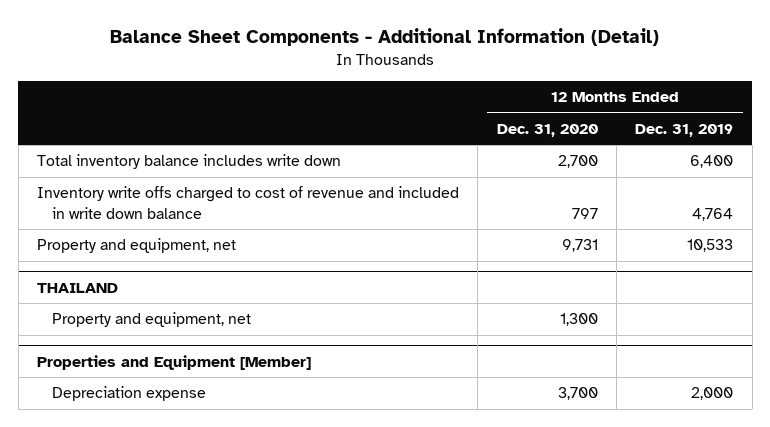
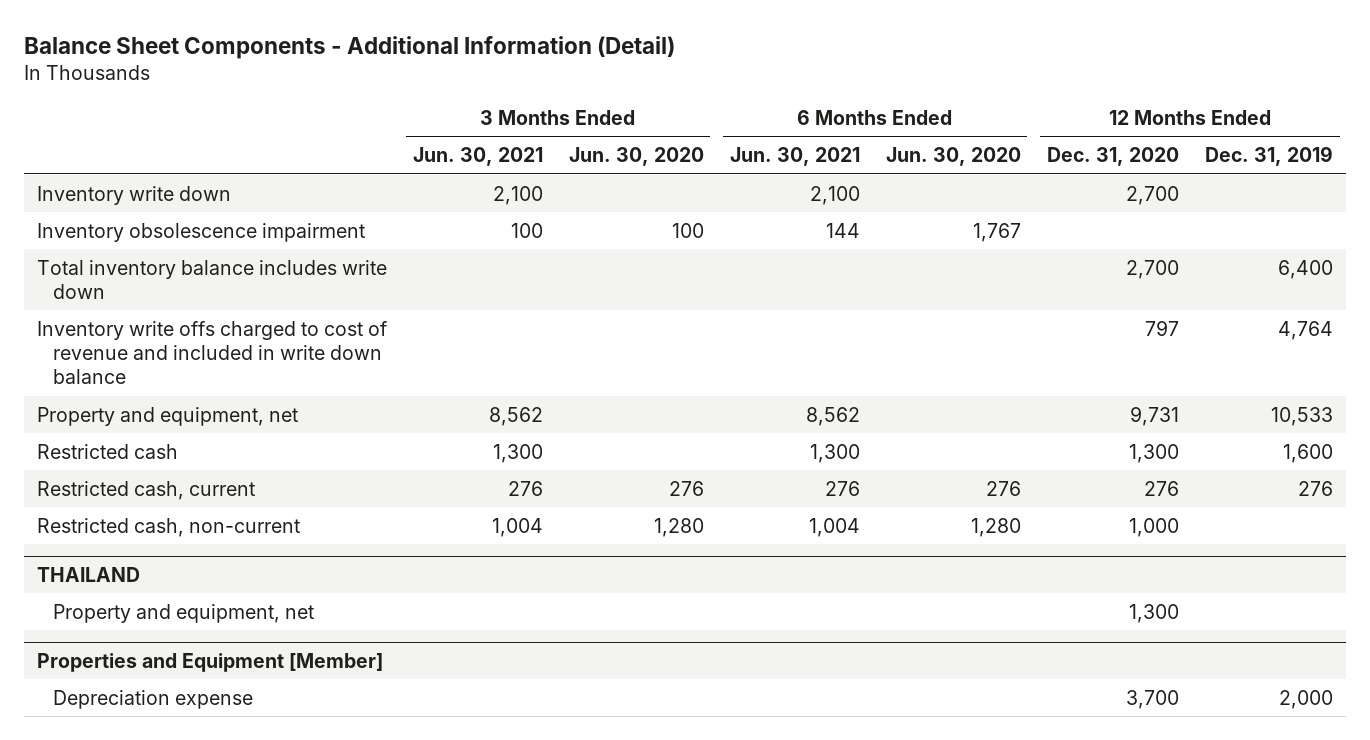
- | 12 Months Ended Dec. 31, 2020 | 12 Months Ended Dec. 31, 2019
+ | 3 Months Ended Jun. 30, 2021 | 3 Months Ended Jun. 30, 2020 | 6 Months Ended Jun. 30, 2021 | 6 Months Ended Jun. 30, 2020 | 12 Months Ended Dec. 31, 2020 | 12 Months Ended Dec. 31, 2019
+ Inventory write down | 2,100 | | 2,100 | | 2,700 |
+ Inventory obsolescence impairment | 100 | 100 | 144 | 1,767 | |
+ Restricted cash | 1,300 | | 1,300 | | 1,300 | 1,600
+ Restricted cash, current | 276 | 276 | 276 | 276 | 276 | 276
+ Restricted cash, non-current | 1,004 | 1,280 | 1,004 | 1,280 | 1,000 |

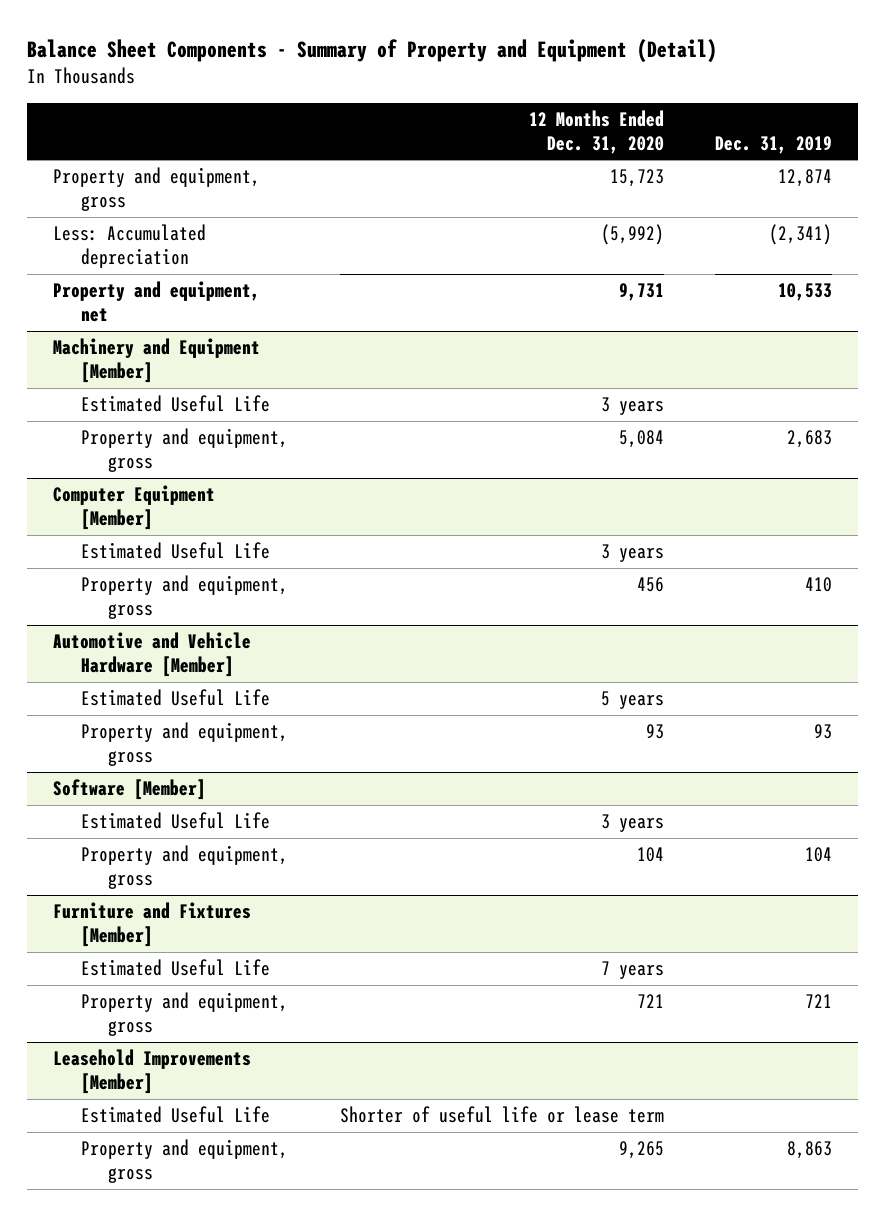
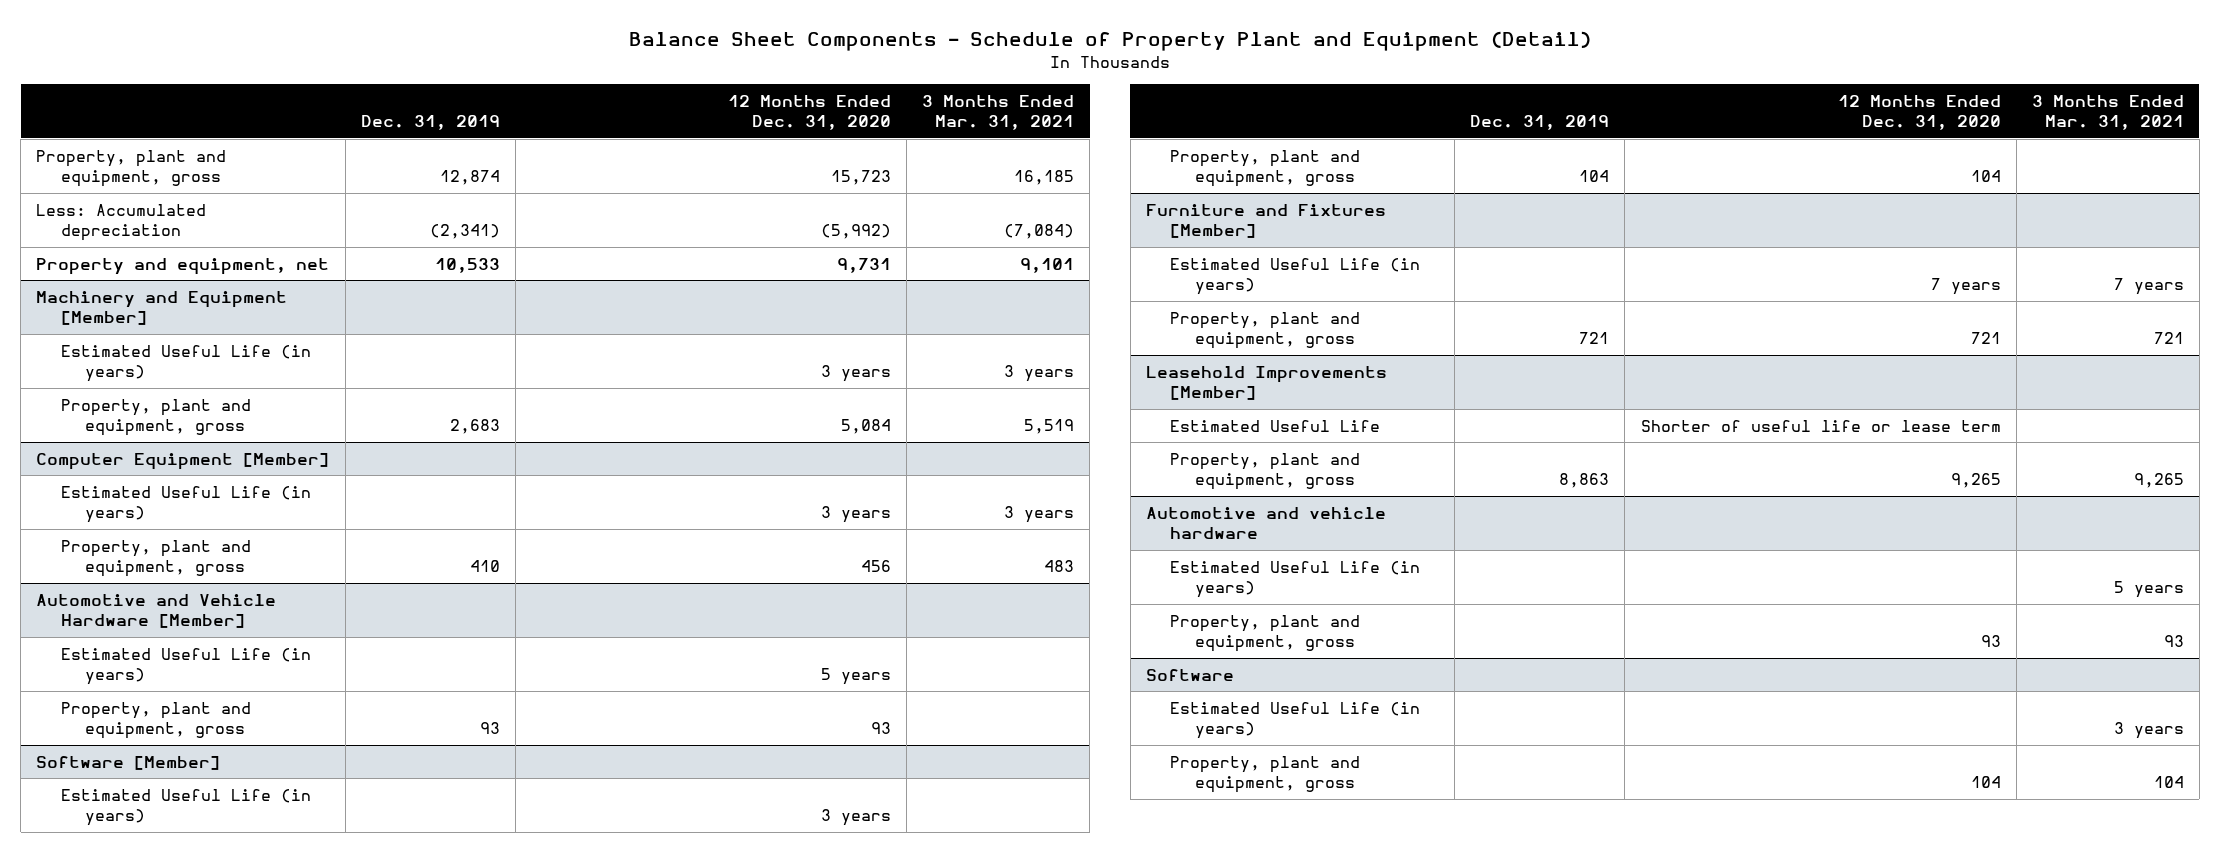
- Balance Sheet Components - Summary of Property and Equipment (Detail)
+ Balance Sheet Components - Schedule of Property Plant and Equipment (Detail)
- | 12 Months Ended Dec. 31, 2020 | Dec. 31, 2019
+ | Dec. 31, 2019 | 12 Months Ended Dec. 31, 2020 | 3 Months Ended Mar. 31, 2021
- Property and equipment, gross | 15,723 | 12,874
+ Property, plant and equipment, gross | 12,874 | 15,723 | 16,185
@ Machinery and Equipment [Member]
- Estimated Useful Life | 3 years |
- Property and equipment, gross | 5,084 | 2,683
+ Estimated Useful Life (in years) | | 3 years | 3 years
+ Property, plant and equipment, gross | 2,683 | 5,084 | 5,519
@ Computer Equipment [Member]
- Estimated Useful Life | 3 years |
- Property and equipment, gross | 456 | 410
+ Estimated Useful Life (in years) | | 3 years | 3 years
+ Property, plant and equipment, gross | 410 | 456 | 483
@ Automotive and Vehicle Hardware [Member]
- Estimated Useful Life | 5 years |
- Property and equipment, gross | 93 | 93
+ Estimated Useful Life (in years) | | 5 years |
+ Property, plant and equipment, gross | 93 | 93 |
@ Software [Member]
- Estimated Useful Life | 3 years |
- Property and equipment, gross | 104 | 104
+ Estimated Useful Life (in years) | | 3 years |
+ Property, plant and equipment, gross | 104 | 104 |
@ Furniture and Fixtures [Member]
- Estimated Useful Life | 7 years |
- Property and equipment, gross | 721 | 721
+ Estimated Useful Life (in years) | | 7 years | 7 years
+ Property, plant and equipment, gross | 721 | 721 | 721
@ Leasehold Improvements [Member]
- Property and equipment, gross | 9,265 | 8,863
+ Property, plant and equipment, gross | 8,863 | 9,265 | 9,265
+ Automotive and vehicle hardware
+ Estimated Useful Life (in years) | | | 5 years
+ Property, plant and equipment, gross | | 93 | 93
+ Software
+ Estimated Useful Life (in years) | | | 3 years
+ Property, plant and equipment, gross | | 104 | 104

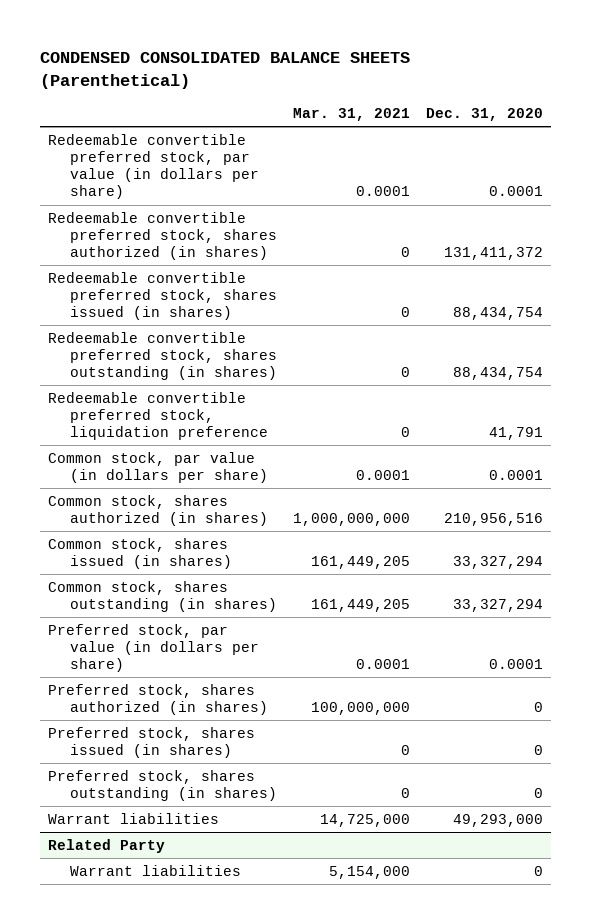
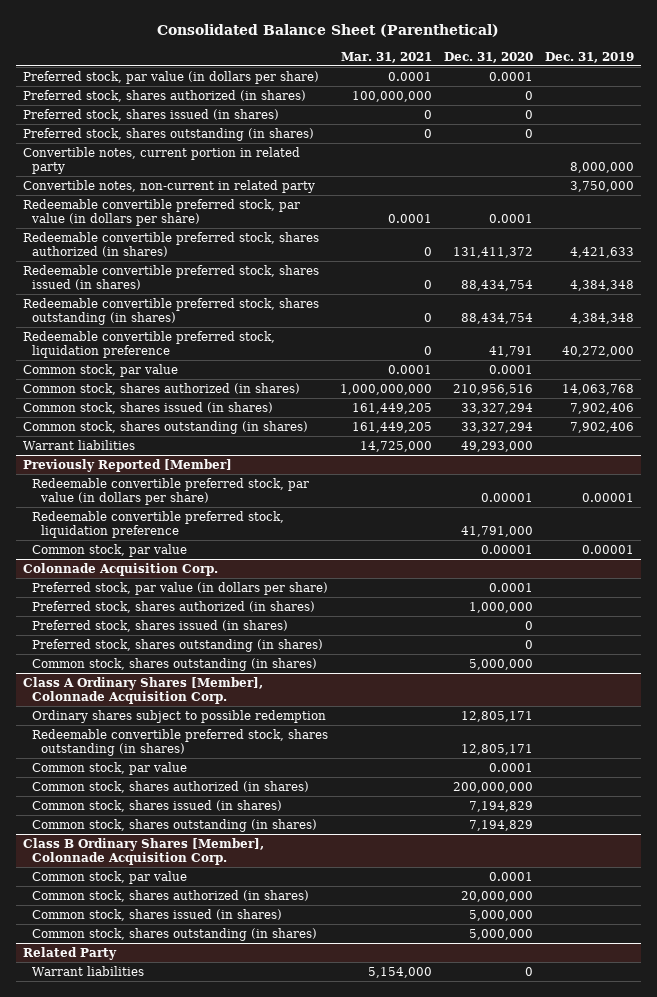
- CONDENSED CONSOLIDATED BALANCE SHEETS (Parenthetical)
+ Consolidated Balance Sheet (Parenthetical)
- | Mar. 31, 2021 | Dec. 31, 2020
+ | Mar. 31, 2021 | Dec. 31, 2020 | Dec. 31, 2019
moved up: Preferred stock, par value (in dollars per share) | 0.0001 | 0.0001 |
moved up: Preferred stock, shares authorized (in shares) | 100,000,000 | 0 |
moved up: Preferred stock, shares issued (in shares) | 0 | 0 |
moved up: Preferred stock, shares outstanding (in shares) | 0 | 0 |
+ Convertible notes, current portion in related party | | | 8,000,000
+ Convertible notes, non-current in related party | | | 3,750,000
- Common stock, par value (in dollars per share) | 0.0001 | 0.0001
+ Common stock, par value | 0.0001 | 0.0001 |
+ Previously Reported [Member]
+ Redeemable convertible preferred stock, par value (in dollars per share) | | 0.00001 | 0.00001
+ Redeemable convertible preferred stock, liquidation preference | | 41,791,000 |
+ Common stock, par value | | 0.00001 | 0.00001
+ Colonnade Acquisition Corp.
+ Preferred stock, par value (in dollars per share) | | 0.0001 |
+ Preferred stock, shares authorized (in shares) | | 1,000,000 |
+ Preferred stock, shares issued (in shares) | | 0 |
+ Preferred stock, shares outstanding (in shares) | | 0 |
+ Common stock, shares outstanding (in shares) | | 5,000,000 |
+ Class A Ordinary Shares [Member], Colonnade Acquisition Corp.
+ Ordinary shares subject to possible redemption | | 12,805,171 |
+ Redeemable convertible preferred stock, shares outstanding (in shares) | | 12,805,171 |
+ Common stock, par value | | 0.0001 |
+ Common stock, shares authorized (in shares) | | 200,000,000 |
+ Common stock, shares issued (in shares) | | 7,194,829 |
+ Common stock, shares outstanding (in shares) | | 7,194,829 |
+ Class B Ordinary Shares [Member], Colonnade Acquisition Corp.
+ Common stock, par value | | 0.0001 |
+ Common stock, shares authorized (in shares) | | 20,000,000 |
+ Common stock, shares issued (in shares) | | 5,000,000 |
+ Common stock, shares outstanding (in shares) | | 5,000,000 |

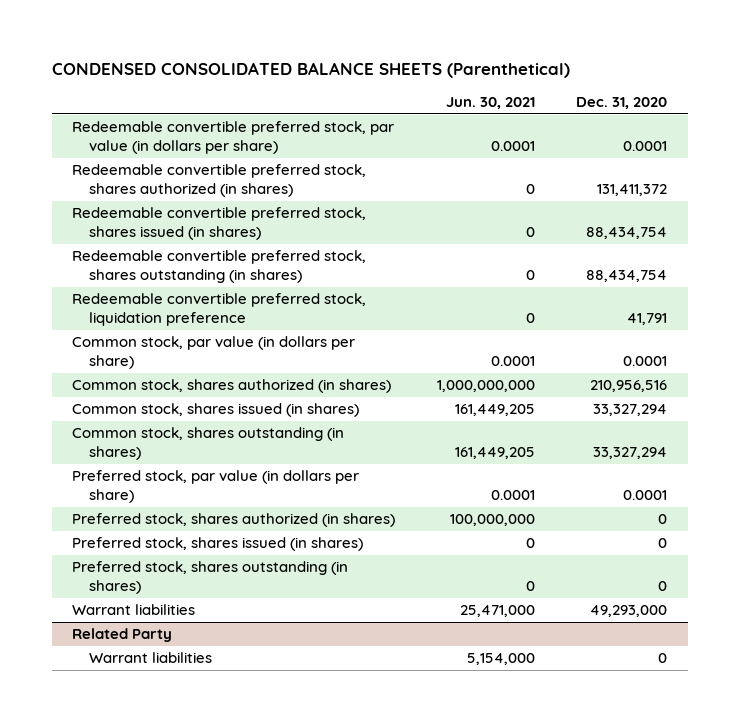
- Consolidated Balance Sheet (Parenthetical)
+ CONDENSED CONSOLIDATED BALANCE SHEETS (Parenthetical)
- | Mar. 31, 2021 | Dec. 31, 2020 | Dec. 31, 2019
+ | Jun. 30, 2021 | Dec. 31, 2020
- Preferred stock, par value (in dollars per share) | 0.0001 | 0.0001 |
- Preferred stock, shares issued (in shares) | 0 | 0 |
- Preferred stock, shares outstanding (in shares) | 0 | 0 |
- Convertible notes, current portion in related party | | | 8,000,000
- Convertible notes, non-current in related party | | | 3,750,000
- Common stock, par value | 0.0001 | 0.0001 |
+ Common stock, par value (in dollars per share) | 0.0001 | 0.0001
- Previously Reported [Member]
- Redeemable convertible preferred stock, par value (in dollars per share) | | 0.00001 | 0.00001
- Redeemable convertible preferred stock, liquidation preference | | 41,791,000 |
- Common stock, par value | | 0.00001 | 0.00001
- Colonnade Acquisition Corp.
- Preferred stock, shares authorized (in shares) | | 1,000,000 |
moved down: Preferred stock, shares authorized (in shares) | 100,000,000 | 0
- Common stock, shares outstanding (in shares) | | 5,000,000 |
- Class A Ordinary Shares [Member], Colonnade Acquisition Corp.
- Ordinary shares subject to possible redemption | | 12,805,171 |
- Redeemable convertible preferred stock, shares outstanding (in shares) | | 12,805,171 |
- Common stock, par value | | 0.0001 |
- Common stock, shares authorized (in shares) | | 200,000,000 |
- Common stock, shares issued (in shares) | | 7,194,829 |
- Common stock, shares outstanding (in shares) | | 7,194,829 |
- Class B Ordinary Shares [Member], Colonnade Acquisition Corp.
- Common stock, par value | | 0.0001 |
- Common stock, shares authorized (in shares) | | 20,000,000 |
- Common stock, shares issued (in shares) | | 5,000,000 |
- Common stock, shares outstanding (in shares) | | 5,000,000 |
moved down: Warrant liabilities | 25,471,000 | 49,293,000

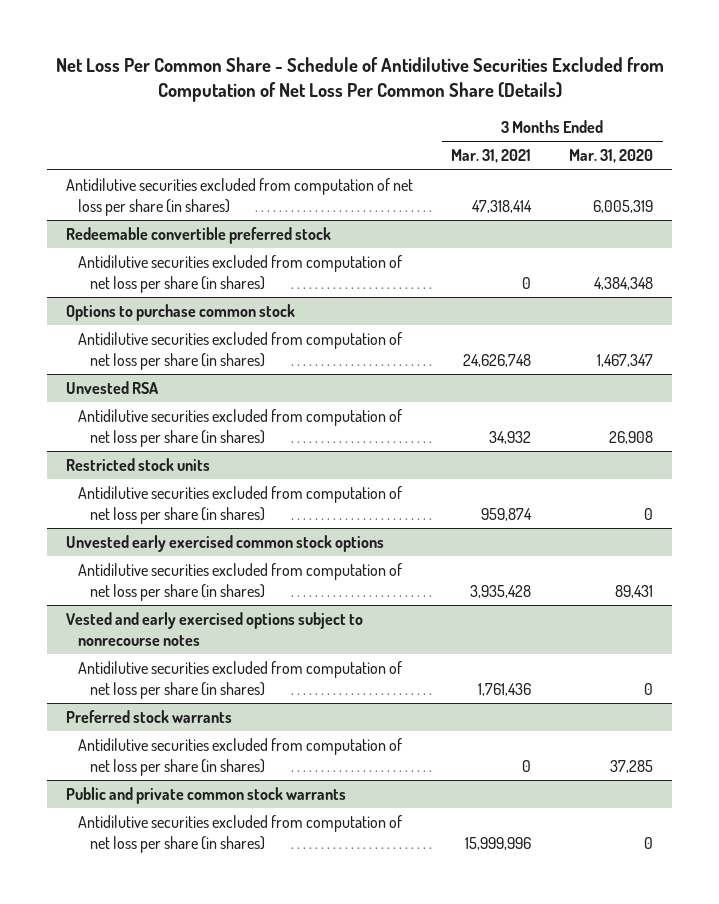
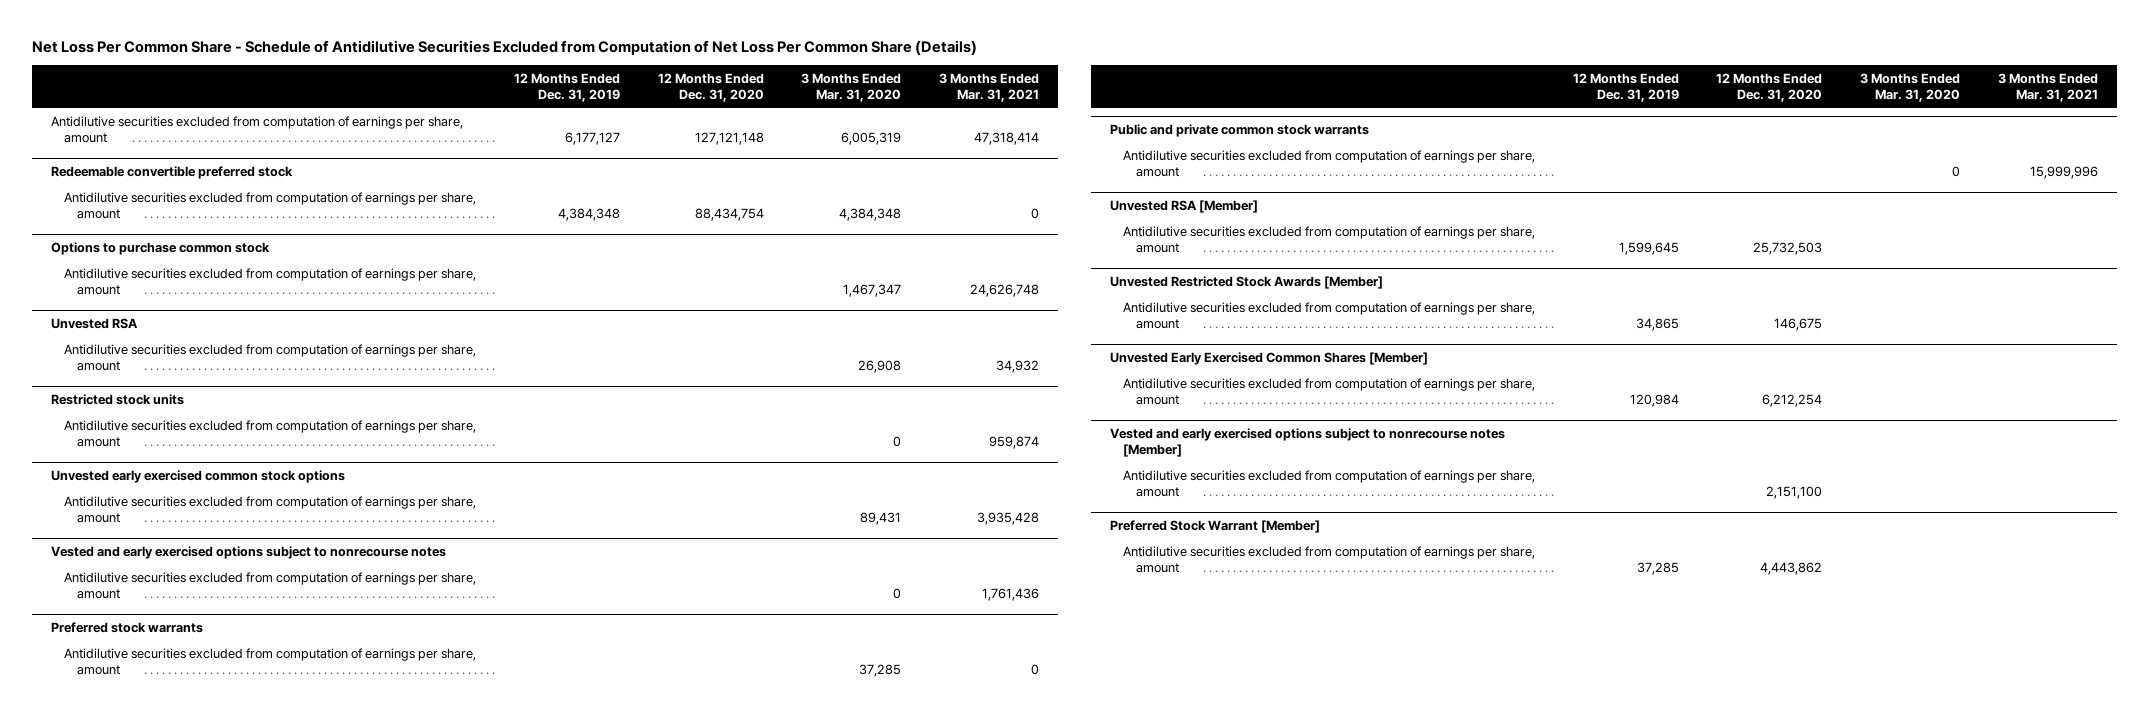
- | 3 Months Ended Mar. 31, 2021 | 3 Months Ended Mar. 31, 2020
+ | 12 Months Ended Dec. 31, 2019 | 12 Months Ended Dec. 31, 2020 | 3 Months Ended Mar. 31, 2020 | 3 Months Ended Mar. 31, 2021
- Antidilutive securities excluded from computation of net loss per share (in shares) | 47,318,414 | 6,005,319
+ Antidilutive securities excluded from computation of earnings per share, amount | 6,177,127 | 127,121,148 | 6,005,319 | 47,318,414
@ Redeemable convertible preferred stock
- Antidilutive securities excluded from computation of net loss per share (in shares) | 0 | 4,384,348
+ Antidilutive securities excluded from computation of earnings per share, amount | 4,384,348 | 88,434,754 | 4,384,348 | 0
@ Options to purchase common stock
- Antidilutive securities excluded from computation of net loss per share (in shares) | 24,626,748 | 1,467,347
+ Antidilutive securities excluded from computation of earnings per share, amount | | | 1,467,347 | 24,626,748
@ Unvested RSA
- Antidilutive securities excluded from computation of net loss per share (in shares) | 34,932 | 26,908
+ Antidilutive securities excluded from computation of earnings per share, amount | | | 26,908 | 34,932
@ Restricted stock units
- Antidilutive securities excluded from computation of net loss per share (in shares) | 959,874 | 0
+ Antidilutive securities excluded from computation of earnings per share, amount | | | 0 | 959,874
@ Unvested early exercised common stock options
- Antidilutive securities excluded from computation of net loss per share (in shares) | 3,935,428 | 89,431
+ Antidilutive securities excluded from computation of earnings per share, amount | | | 89,431 | 3,935,428
@ Vested and early exercised options subject to nonrecourse notes
- Antidilutive securities excluded from computation of net loss per share (in shares) | 1,761,436 | 0
+ Antidilutive securities excluded from computation of earnings per share, amount | | | 0 | 1,761,436
@ Preferred stock warrants
- Antidilutive securities excluded from computation of net loss per share (in shares) | 0 | 37,285
+ Antidilutive securities excluded from computation of earnings per share, amount | | | 37,285 | 0
@ Public and private common stock warrants
- Antidilutive securities excluded from computation of net loss per share (in shares) | 15,999,996 | 0
+ Antidilutive securities excluded from computation of earnings per share, amount | | | 0 | 15,999,996
+ Unvested RSA [Member]
+ Antidilutive securities excluded from computation of earnings per share, amount | 1,599,645 | 25,732,503 | |
+ Unvested Restricted Stock Awards [Member]
+ Antidilutive securities excluded from computation of earnings per share, amount | 34,865 | 146,675 | |
+ Unvested Early Exercised Common Shares [Member]
+ Antidilutive securities excluded from computation of earnings per share, amount | 120,984 | 6,212,254 | |
+ Vested and early exercised options subject to nonrecourse notes [Member]
+ Antidilutive securities excluded from computation of earnings per share, amount | | 2,151,100 | |
+ Preferred Stock Warrant [Member]
+ Antidilutive securities excluded from computation of earnings per share, amount | 37,285 | 4,443,862 | |

